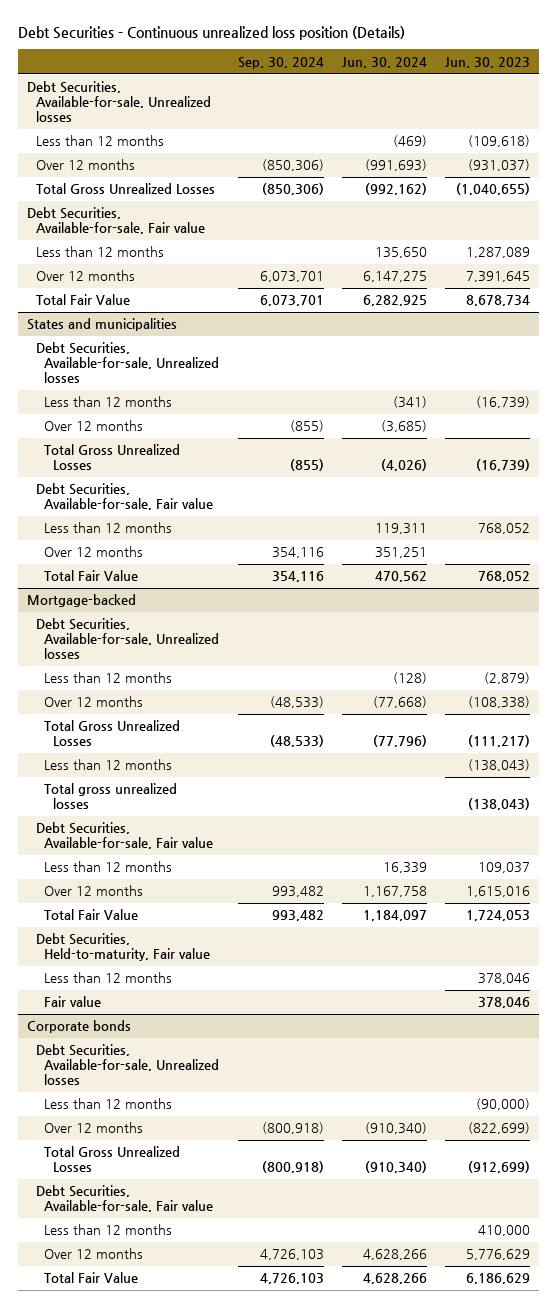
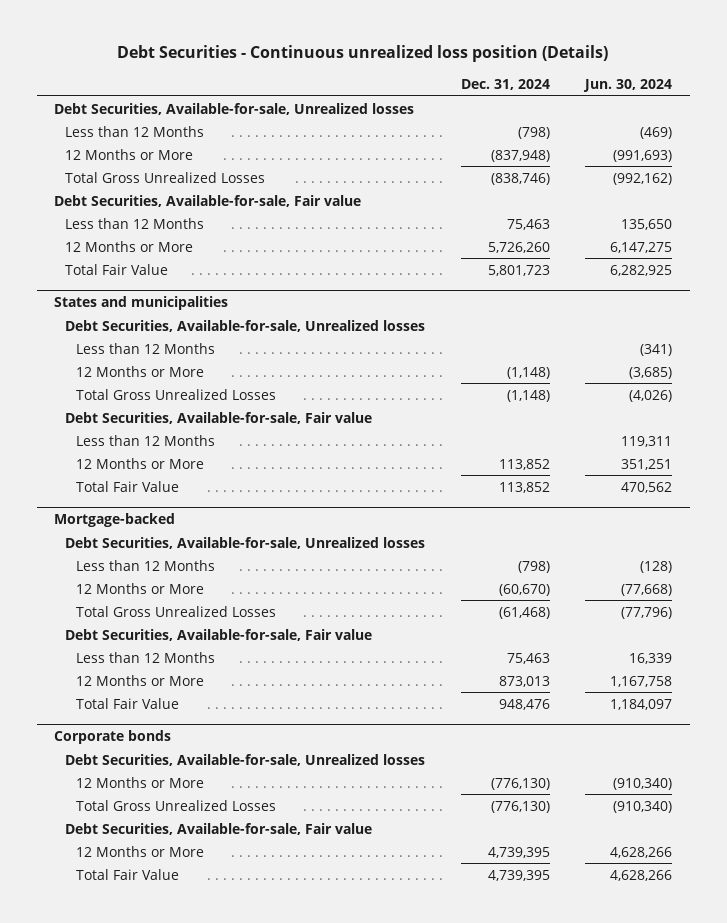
- | Sep. 30, 2024 | Jun. 30, 2024 | Jun. 30, 2023
+ | Dec. 31, 2024 | Jun. 30, 2024
- Less than 12 months | | (469) | (109,618)
- Over 12 months | (850,306) | (991,693) | (931,037)
+ Less than 12 Months | (798) | (469)
+ 12 Months or More | (837,948) | (991,693)
- Less than 12 months | | 135,650 | 1,287,089
- Over 12 months | 6,073,701 | 6,147,275 | 7,391,645
+ Less than 12 Months | 75,463 | 135,650
+ 12 Months or More | 5,726,260 | 6,147,275
@ States and municipalities
- Less than 12 months | | (341) | (16,739)
- Over 12 months | (855) | (3,685) |
+ Less than 12 Months | | (341)
+ 12 Months or More | (1,148) | (3,685)
- Less than 12 months | | 119,311 | 768,052
- Over 12 months | 354,116 | 351,251 |
+ Less than 12 Months | | 119,311
+ 12 Months or More | 113,852 | 351,251
@ Mortgage-backed
- Less than 12 months | | (128) | (2,879)
- Over 12 months | (48,533) | (77,668) | (108,338)
+ Less than 12 Months | (798) | (128)
+ 12 Months or More | (60,670) | (77,668)
- Less than 12 months | | | (138,043)
- Total gross unrealized losses | | | (138,043)
- Less than 12 months | | 16,339 | 109,037
- Over 12 months | 993,482 | 1,167,758 | 1,615,016
+ Less than 12 Months | 75,463 | 16,339
+ 12 Months or More | 873,013 | 1,167,758
- Debt Securities, Held-to-maturity, Fair value
- Less than 12 months | | | 378,046
- Fair value | | | 378,046
@ Corporate bonds
- Less than 12 months | | | (90,000)
- Over 12 months | (800,918) | (910,340) | (822,699)
+ 12 Months or More | (776,130) | (910,340)
- Less than 12 months | | | 410,000
- Over 12 months | 4,726,103 | 4,628,266 | 5,776,629
+ 12 Months or More | 4,739,395 | 4,628,266

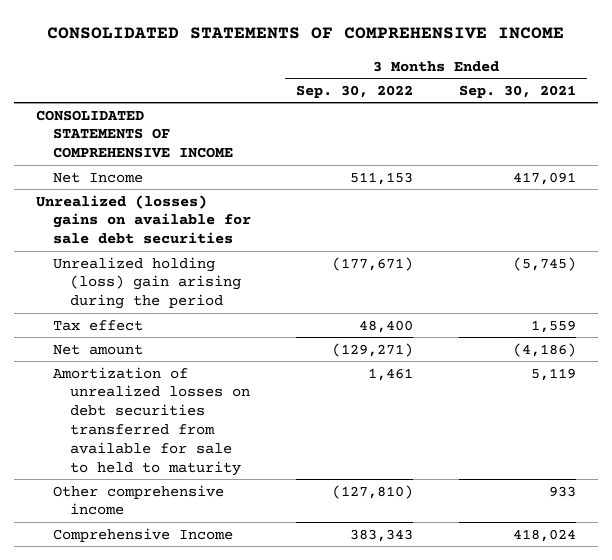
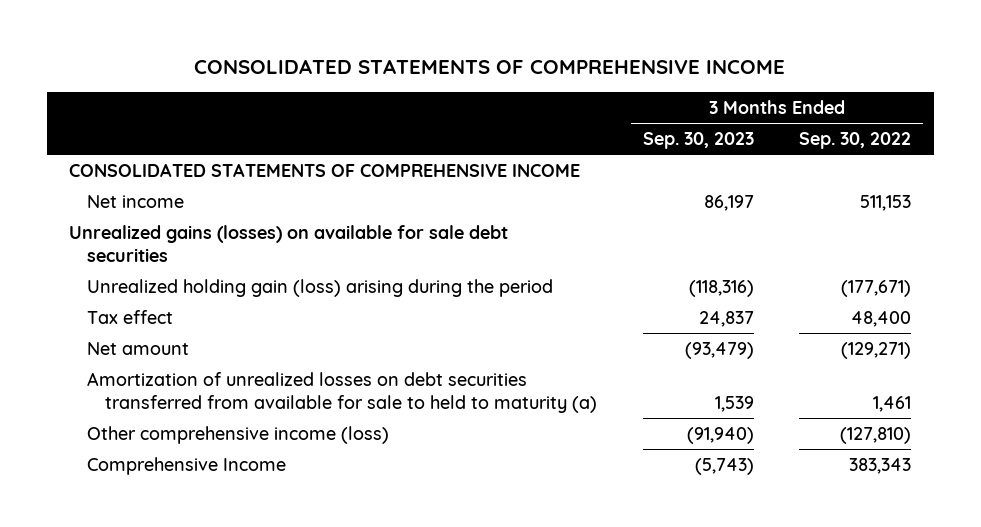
- | 3 Months Ended Sep. 30, 2022 | 3 Months Ended Sep. 30, 2021
+ | 3 Months Ended Sep. 30, 2023 | 3 Months Ended Sep. 30, 2022
- Net Income | 511,153 | 417,091
- Unrealized (losses) gains on available for sale debt securities
- Unrealized holding (loss) gain arising during the period | (177,671) | (5,745)
+ Net income | 86,197 | 511,153
+ Unrealized gains (losses) on available for sale debt securities
+ Unrealized holding gain (loss) arising during the period | (118,316) | (177,671)
- Amortization of unrealized losses on debt securities transferred from available for sale to held to maturity | 1,461 | 5,119
- Other comprehensive income | (127,810) | 933
+ Amortization of unrealized losses on debt securities transferred from available for sale to held to maturity (a) | 1,539 | 1,461
+ Other comprehensive income (loss) | (91,940) | (127,810)

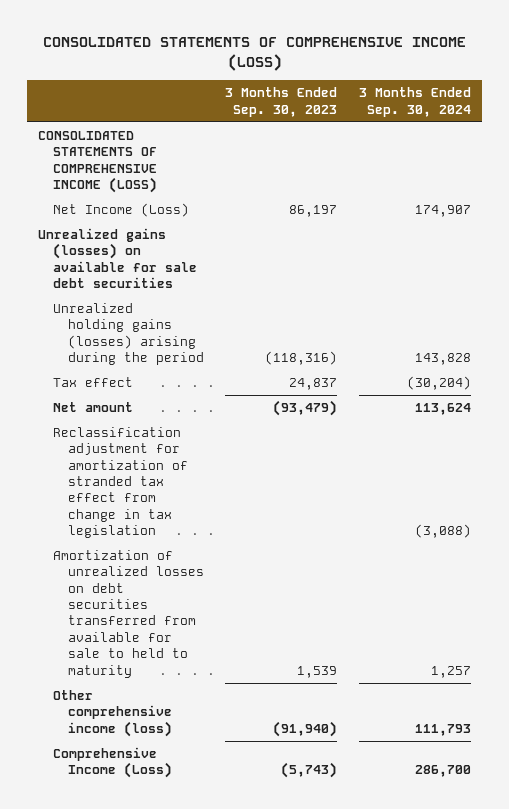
- CONSOLIDATED STATEMENTS OF COMPREHENSIVE INCOME
+ CONSOLIDATED STATEMENTS OF COMPREHENSIVE INCOME (LOSS)
- | 3 Months Ended Sep. 30, 2023 | 3 Months Ended Sep. 30, 2022
+ | 3 Months Ended Sep. 30, 2023 | 3 Months Ended Sep. 30, 2024
- CONSOLIDATED STATEMENTS OF COMPREHENSIVE INCOME
- Net income | 86,197 | 511,153
+ CONSOLIDATED STATEMENTS OF COMPREHENSIVE INCOME (LOSS)
+ Net Income (Loss) | 86,197 | 174,907
- Unrealized holding gain (loss) arising during the period | (118,316) | (177,671)
+ Unrealized holding gains (losses) arising during the period | (118,316) | 143,828
- Amortization of unrealized losses on debt securities transferred from available for sale to held to maturity (a) | 1,539 | 1,461
+ Reclassification adjustment for amortization of stranded tax effect from change in tax legislation | | (3,088)
+ Amortization of unrealized losses on debt securities transferred from available for sale to held to maturity | 1,539 | 1,257
- Comprehensive Income | (5,743) | 383,343
+ Comprehensive Income (Loss) | (5,743) | 286,700

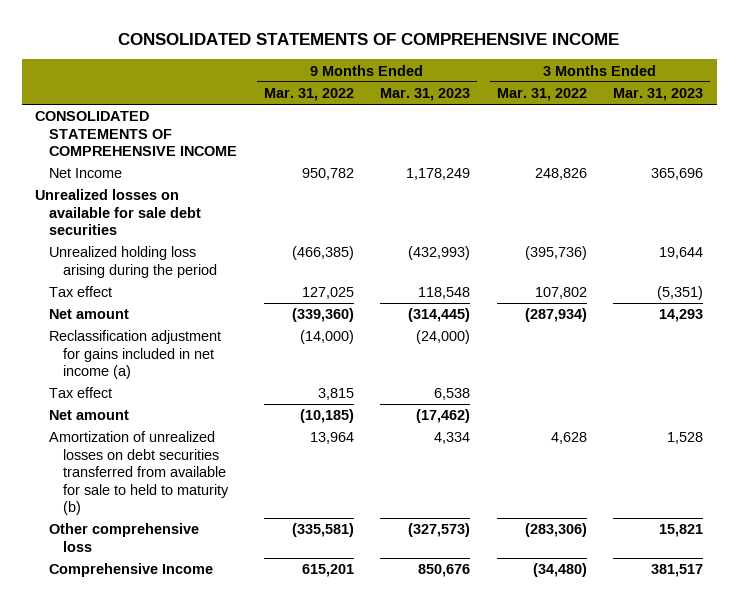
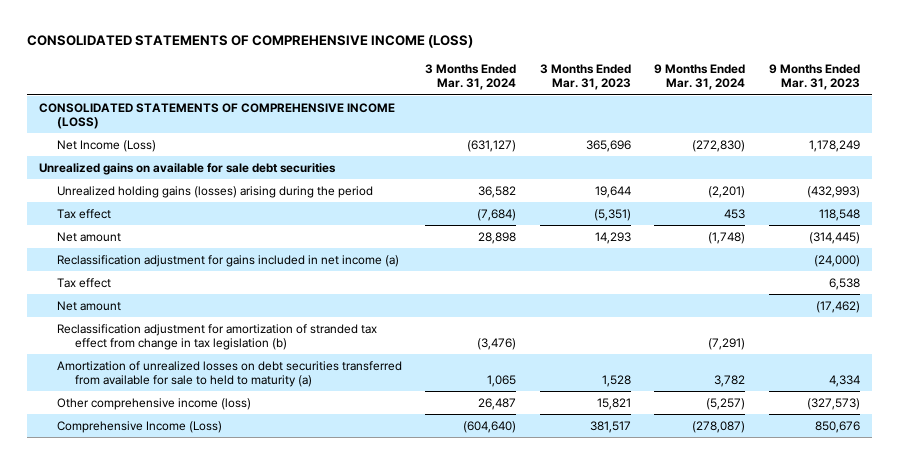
- CONSOLIDATED STATEMENTS OF COMPREHENSIVE INCOME
+ CONSOLIDATED STATEMENTS OF COMPREHENSIVE INCOME (LOSS)
- | 9 Months Ended Mar. 31, 2022 | 9 Months Ended Mar. 31, 2023 | 3 Months Ended Mar. 31, 2022 | 3 Months Ended Mar. 31, 2023
+ | 3 Months Ended Mar. 31, 2024 | 3 Months Ended Mar. 31, 2023 | 9 Months Ended Mar. 31, 2024 | 9 Months Ended Mar. 31, 2023
- CONSOLIDATED STATEMENTS OF COMPREHENSIVE INCOME
- Net Income | 950,782 | 1,178,249 | 248,826 | 365,696
- Unrealized losses on available for sale debt securities
- Unrealized holding loss arising during the period | (466,385) | (432,993) | (395,736) | 19,644
+ CONSOLIDATED STATEMENTS OF COMPREHENSIVE INCOME (LOSS)
+ Net Income (Loss) | (631,127) | 365,696 | (272,830) | 1,178,249
+ Unrealized gains on available for sale debt securities
+ Unrealized holding gains (losses) arising during the period | 36,582 | 19,644 | (2,201) | (432,993)
- Amortization of unrealized losses on debt securities transferred from available for sale to held to maturity (b) | 13,964 | 4,334 | 4,628 | 1,528
- Other comprehensive loss | (335,581) | (327,573) | (283,306) | 15,821
- Comprehensive Income | 615,201 | 850,676 | (34,480) | 381,517
+ Reclassification adjustment for amortization of stranded tax effect from change in tax legislation (b) | (3,476) | | (7,291) |
+ Amortization of unrealized losses on debt securities transferred from available for sale to held to maturity (a) | 1,065 | 1,528 | 3,782 | 4,334
+ Other comprehensive income (loss) | 26,487 | 15,821 | (5,257) | (327,573)
+ Comprehensive Income (Loss) | (604,640) | 381,517 | (278,087) | 850,676

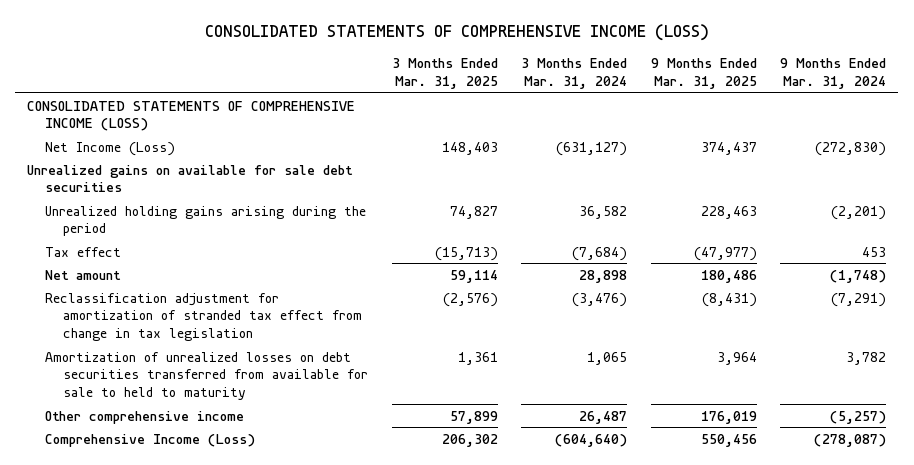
- | 3 Months Ended Mar. 31, 2024 | 3 Months Ended Mar. 31, 2023 | 9 Months Ended Mar. 31, 2024 | 9 Months Ended Mar. 31, 2023
+ | 3 Months Ended Mar. 31, 2025 | 3 Months Ended Mar. 31, 2024 | 9 Months Ended Mar. 31, 2025 | 9 Months Ended Mar. 31, 2024
- Unrealized holding gains (losses) arising during the period | 36,582 | 19,644 | (2,201) | (432,993)
+ Unrealized holding gains arising during the period | 74,827 | 36,582 | 228,463 | (2,201)
- Reclassification adjustment for gains included in net income (a) | | | | (24,000)
- Tax effect | | | | 6,538
- Net amount | | | | (17,462)
- Reclassification adjustment for amortization of stranded tax effect from change in tax legislation (b) | (3,476) | | (7,291) |
- Amortization of unrealized losses on debt securities transferred from available for sale to held to maturity (a) | 1,065 | 1,528 | 3,782 | 4,334
- Other comprehensive income (loss) | 26,487 | 15,821 | (5,257) | (327,573)
+ Reclassification adjustment for amortization of stranded tax effect from change in tax legislation | (2,576) | (3,476) | (8,431) | (7,291)
+ Amortization of unrealized losses on debt securities transferred from available for sale to held to maturity | 1,361 | 1,065 | 3,964 | 3,782
+ Other comprehensive income | 57,899 | 26,487 | 176,019 | (5,257)

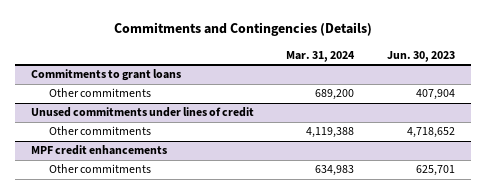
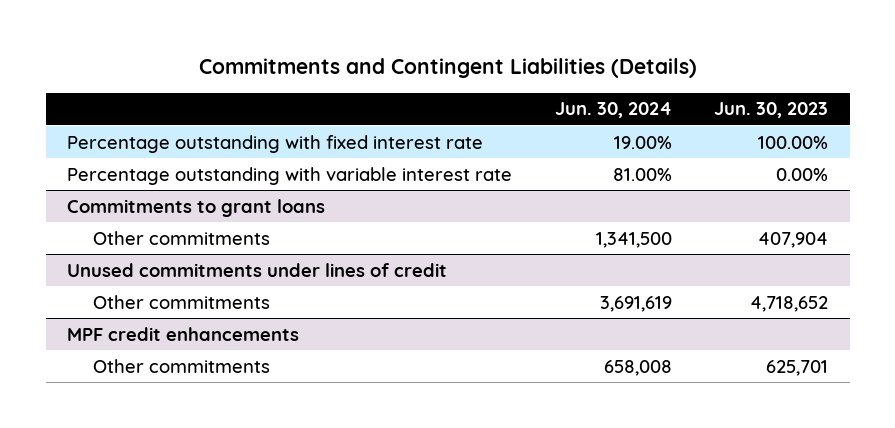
- Commitments and Contingencies (Details)
+ Commitments and Contingent Liabilities (Details)
- | Mar. 31, 2024 | Jun. 30, 2023
+ | Jun. 30, 2024 | Jun. 30, 2023
+ Percentage outstanding with fixed interest rate | 19.00% | 100.00%
+ Percentage outstanding with variable interest rate | 81.00% | 0.00%

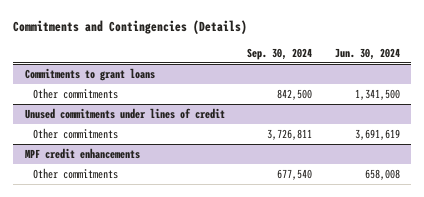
- Commitments and Contingent Liabilities (Details)
+ Commitments and Contingencies (Details)
- | Jun. 30, 2024 | Jun. 30, 2023
+ | Sep. 30, 2024 | Jun. 30, 2024
- Percentage outstanding with fixed interest rate | 19.00% | 100.00%
- Percentage outstanding with variable interest rate | 81.00% | 0.00%

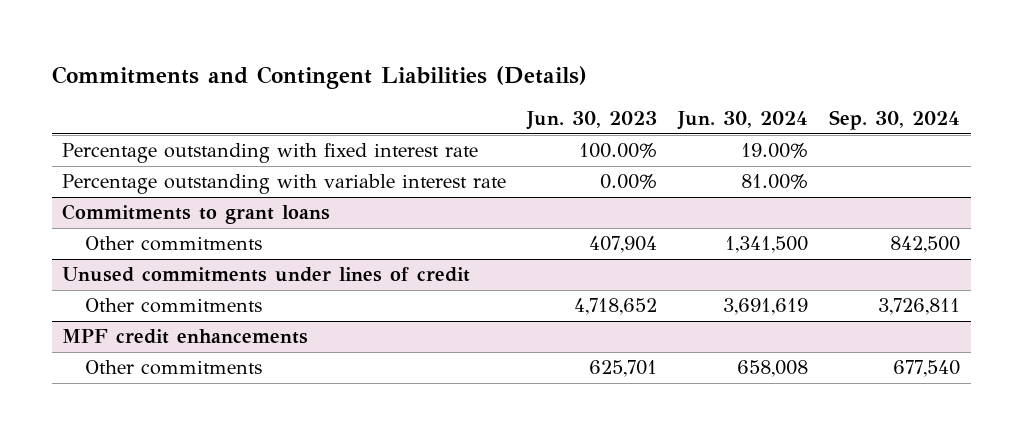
- Commitments and Contingencies (Details)
+ Commitments and Contingent Liabilities (Details)
- | Sep. 30, 2024 | Jun. 30, 2024
+ | Jun. 30, 2023 | Jun. 30, 2024 | Sep. 30, 2024
+ Percentage outstanding with fixed interest rate | 100.00% | 19.00% |
+ Percentage outstanding with variable interest rate | 0.00% | 81.00% |

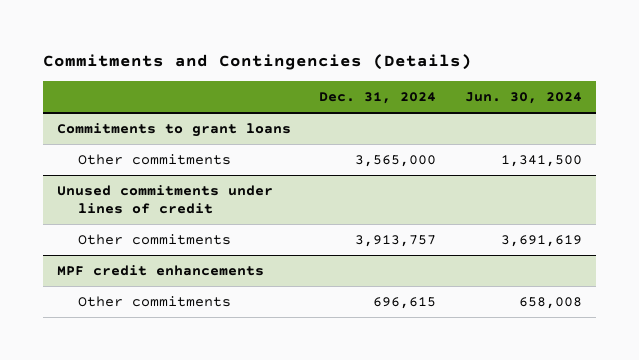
- Commitments and Contingent Liabilities (Details)
+ Commitments and Contingencies (Details)
- | Jun. 30, 2023 | Jun. 30, 2024 | Sep. 30, 2024
+ | Dec. 31, 2024 | Jun. 30, 2024
- Percentage outstanding with fixed interest rate | 100.00% | 19.00% |
- Percentage outstanding with variable interest rate | 0.00% | 81.00% |

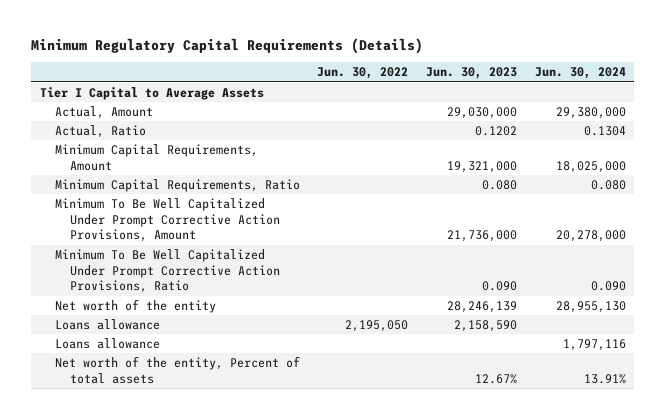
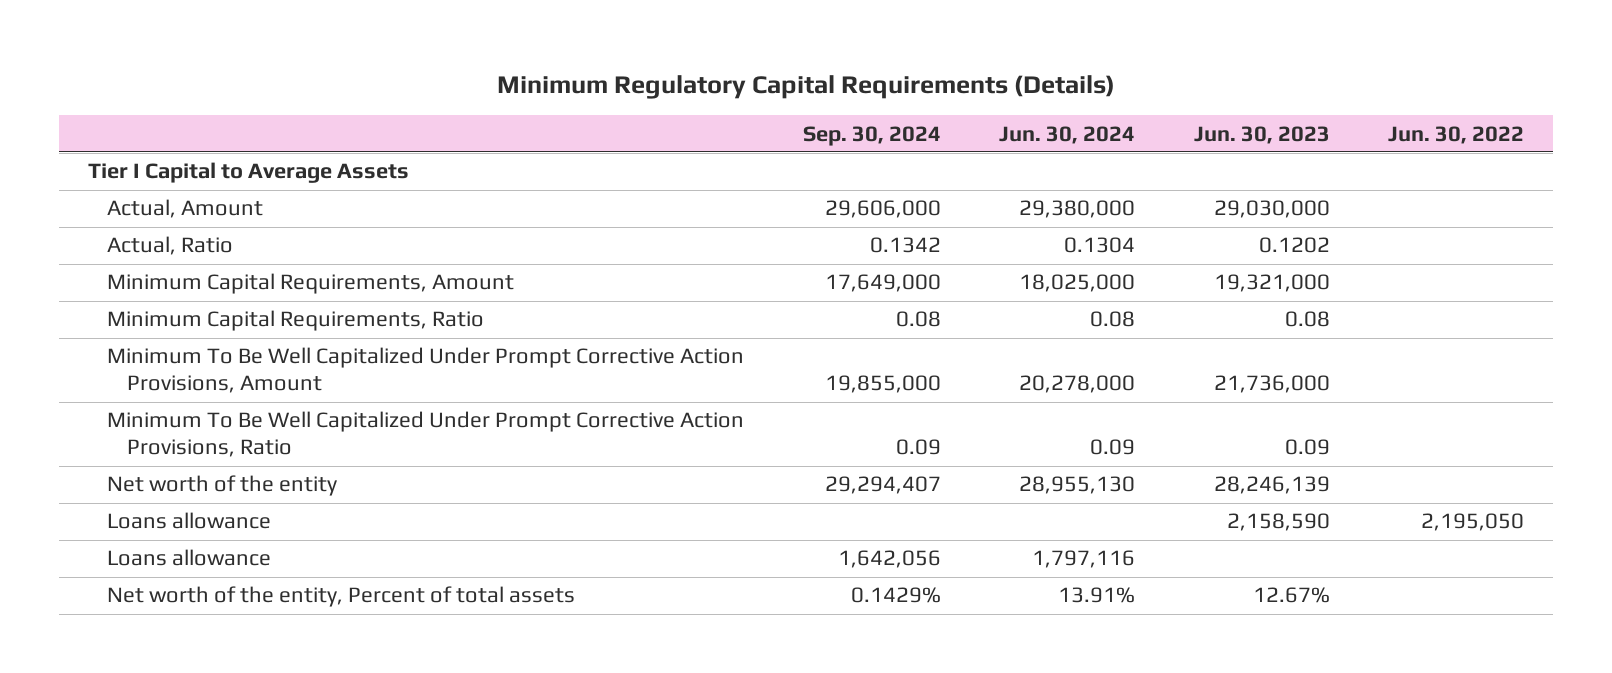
- | Jun. 30, 2022 | Jun. 30, 2023 | Jun. 30, 2024
+ | Sep. 30, 2024 | Jun. 30, 2024 | Jun. 30, 2023 | Jun. 30, 2022
- Minimum Capital Requirements, Ratio | | 0.080 | 0.080
+ Minimum Capital Requirements, Ratio | 0.08 | 0.08 | 0.08 |
- Minimum To Be Well Capitalized Under Prompt Corrective Action Provisions, Ratio | | 0.090 | 0.090
+ Minimum To Be Well Capitalized Under Prompt Corrective Action Provisions, Ratio | 0.09 | 0.09 | 0.09 |

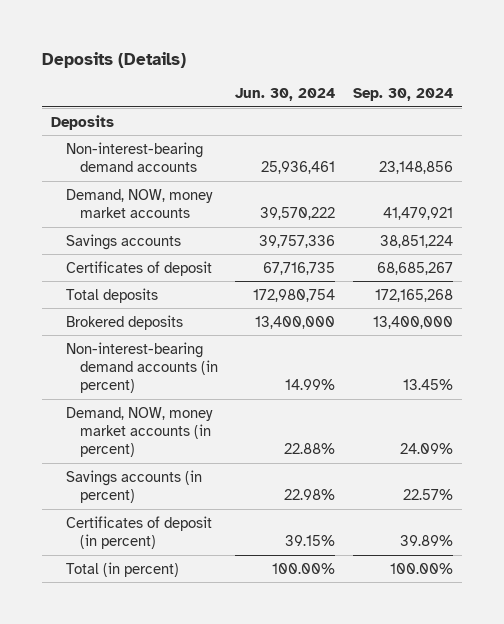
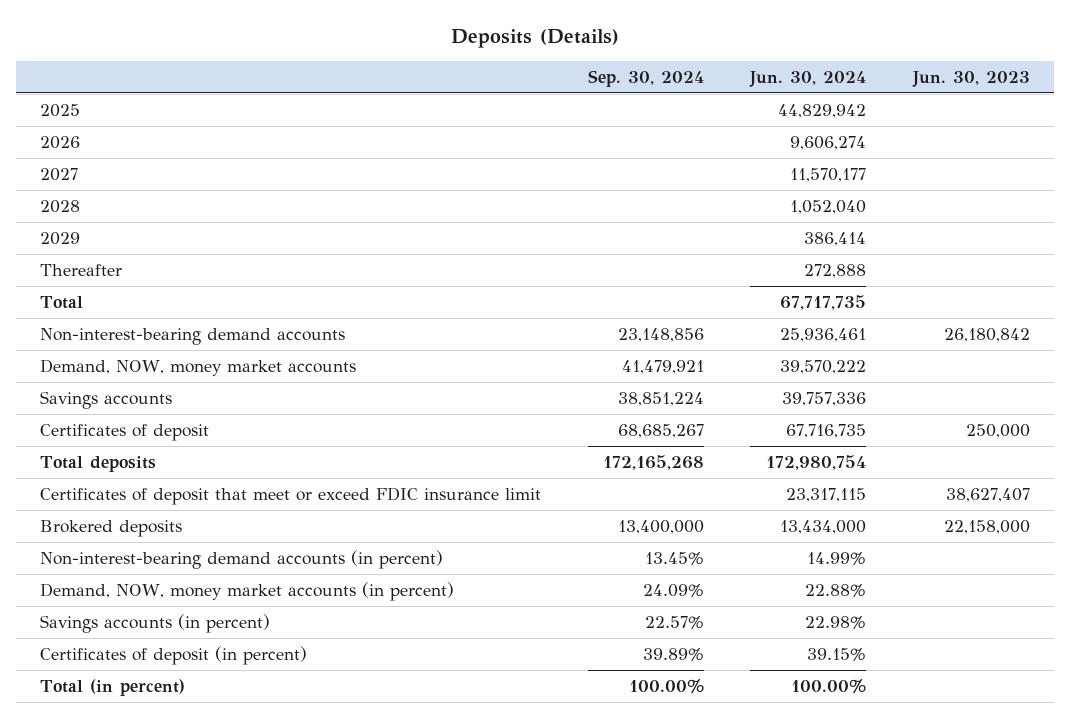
- | Jun. 30, 2024 | Sep. 30, 2024
+ | Sep. 30, 2024 | Jun. 30, 2024 | Jun. 30, 2023
- Deposits
+ 2025 | | 44,829,942 |
+ 2026 | | 9,606,274 |
+ 2027 | | 11,570,177 |
+ 2028 | | 1,052,040 |
+ 2029 | | 386,414 |
+ Thereafter | | 272,888 |
+ Total | | 67,717,735 |
- Brokered deposits | 13,400,000 | 13,400,000
+ Certificates of deposit that meet or exceed FDIC insurance limit | | 23,317,115 | 38,627,407
+ Brokered deposits | 13,400,000 | 13,434,000 | 22,158,000

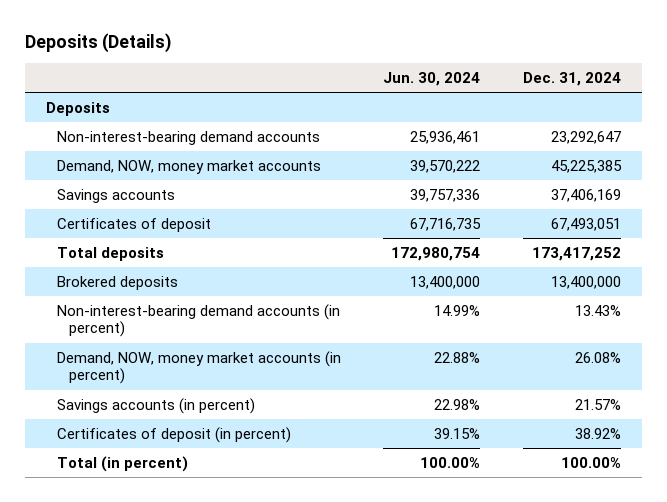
- | Sep. 30, 2024 | Jun. 30, 2024 | Jun. 30, 2023
+ | Jun. 30, 2024 | Dec. 31, 2024
- 2025 | | 44,829,942 |
- 2026 | | 9,606,274 |
- 2027 | | 11,570,177 |
- 2028 | | 1,052,040 |
- 2029 | | 386,414 |
- Thereafter | | 272,888 |
- Total | | 67,717,735 |
+ Deposits
- Certificates of deposit that meet or exceed FDIC insurance limit | | 23,317,115 | 38,627,407
- Brokered deposits | 13,400,000 | 13,434,000 | 22,158,000
+ Brokered deposits | 13,400,000 | 13,400,000

